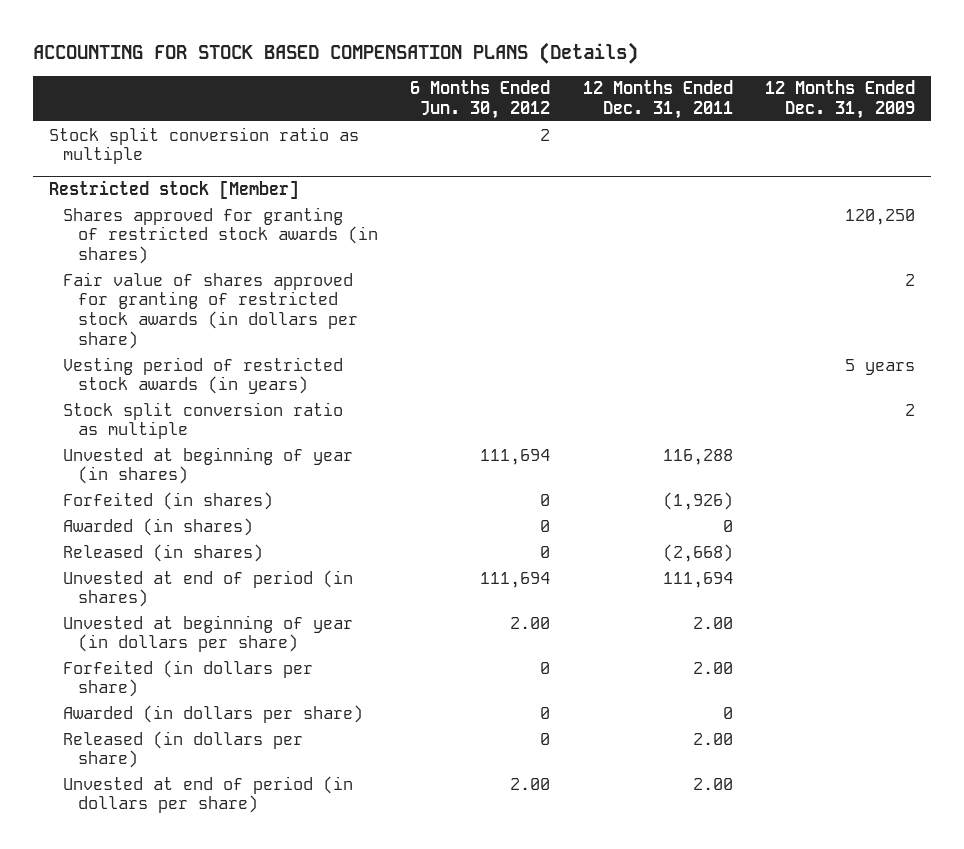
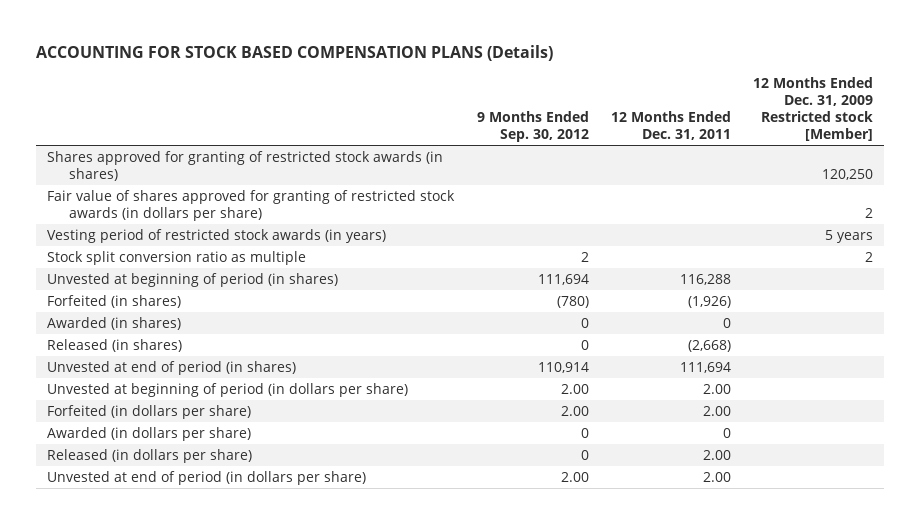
- | 6 Months Ended Jun. 30, 2012 | 12 Months Ended Dec. 31, 2011 | 12 Months Ended Dec. 31, 2009
+ | 9 Months Ended Sep. 30, 2012 | 12 Months Ended Dec. 31, 2011 | 12 Months Ended Dec. 31, 2009 Restricted stock [Member]
- Stock split conversion ratio as multiple | 2 | |
- Restricted stock [Member]
- Unvested at beginning of year (in shares) | 111,694 | 116,288 |
+ Unvested at beginning of period (in shares) | 111,694 | 116,288 |
- Unvested at beginning of year (in dollars per share) | 2.00 | 2.00 |
+ Unvested at beginning of period (in dollars per share) | 2.00 | 2.00 |

